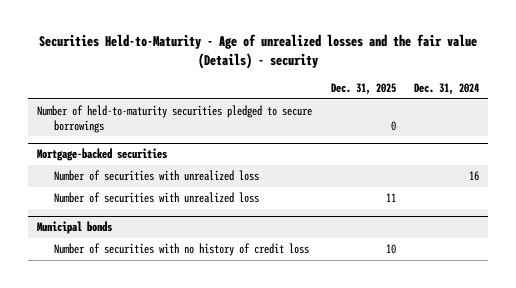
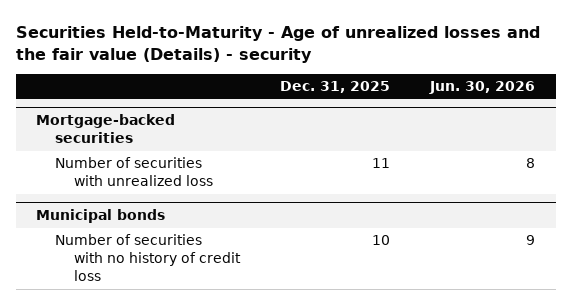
- | Dec. 31, 2025 | Dec. 31, 2024
+ | Dec. 31, 2025 | Jun. 30, 2026
- Number of held-to-maturity securities pledged to secure borrowings | 0 |
@ Mortgage-backed securities
- Number of securities with unrealized loss | | 16

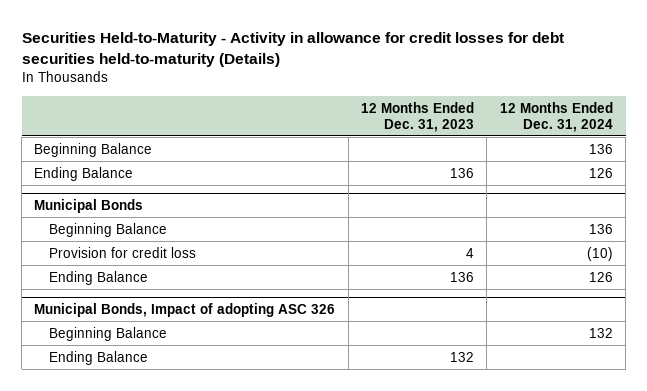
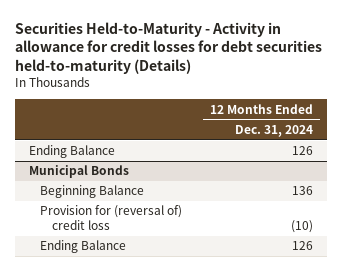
- | 12 Months Ended Dec. 31, 2023 | 12 Months Ended Dec. 31, 2024
+ | 12 Months Ended Dec. 31, 2024
- Beginning Balance | | 136
@ Municipal Bonds
- Provision for credit loss | 4 | (10)
+ Provision for (reversal of) credit loss | (10)
- Municipal Bonds, Impact of adopting ASC 326
- Beginning Balance | | 132
- Ending Balance | 132 |

